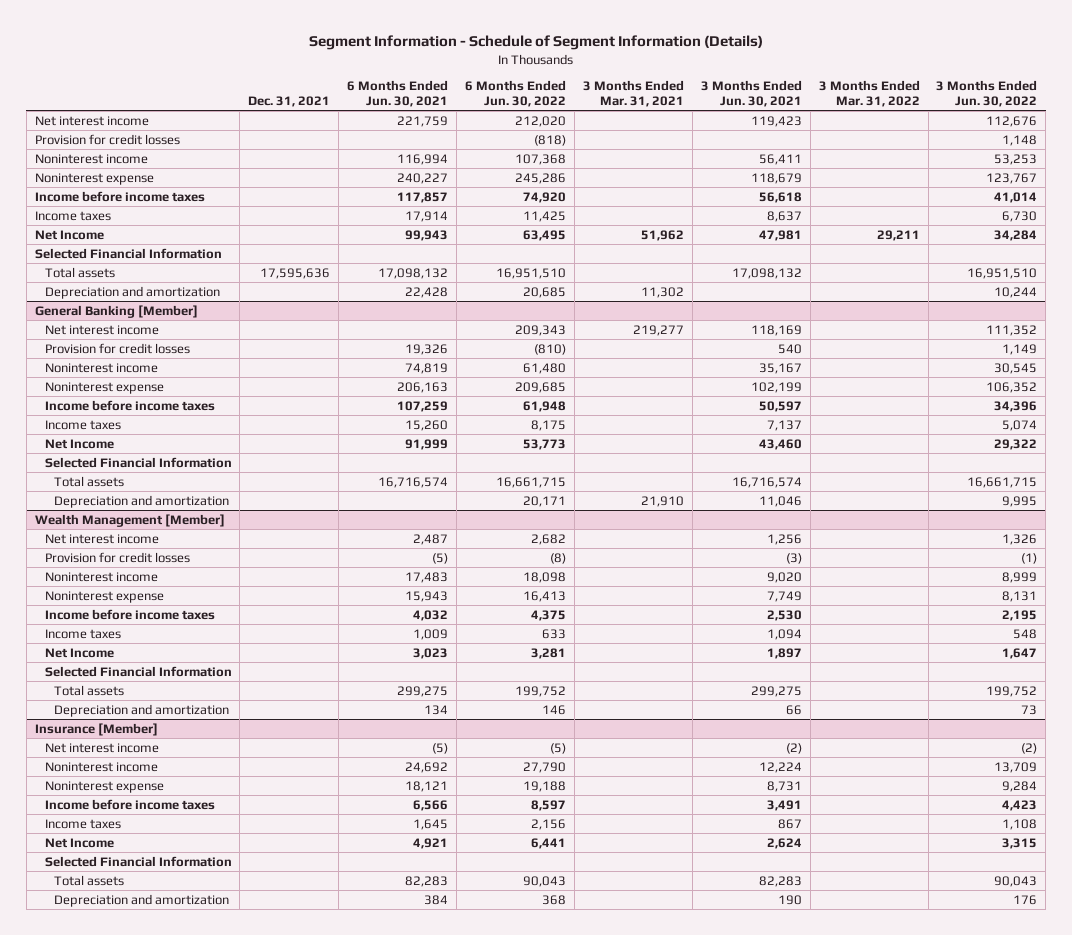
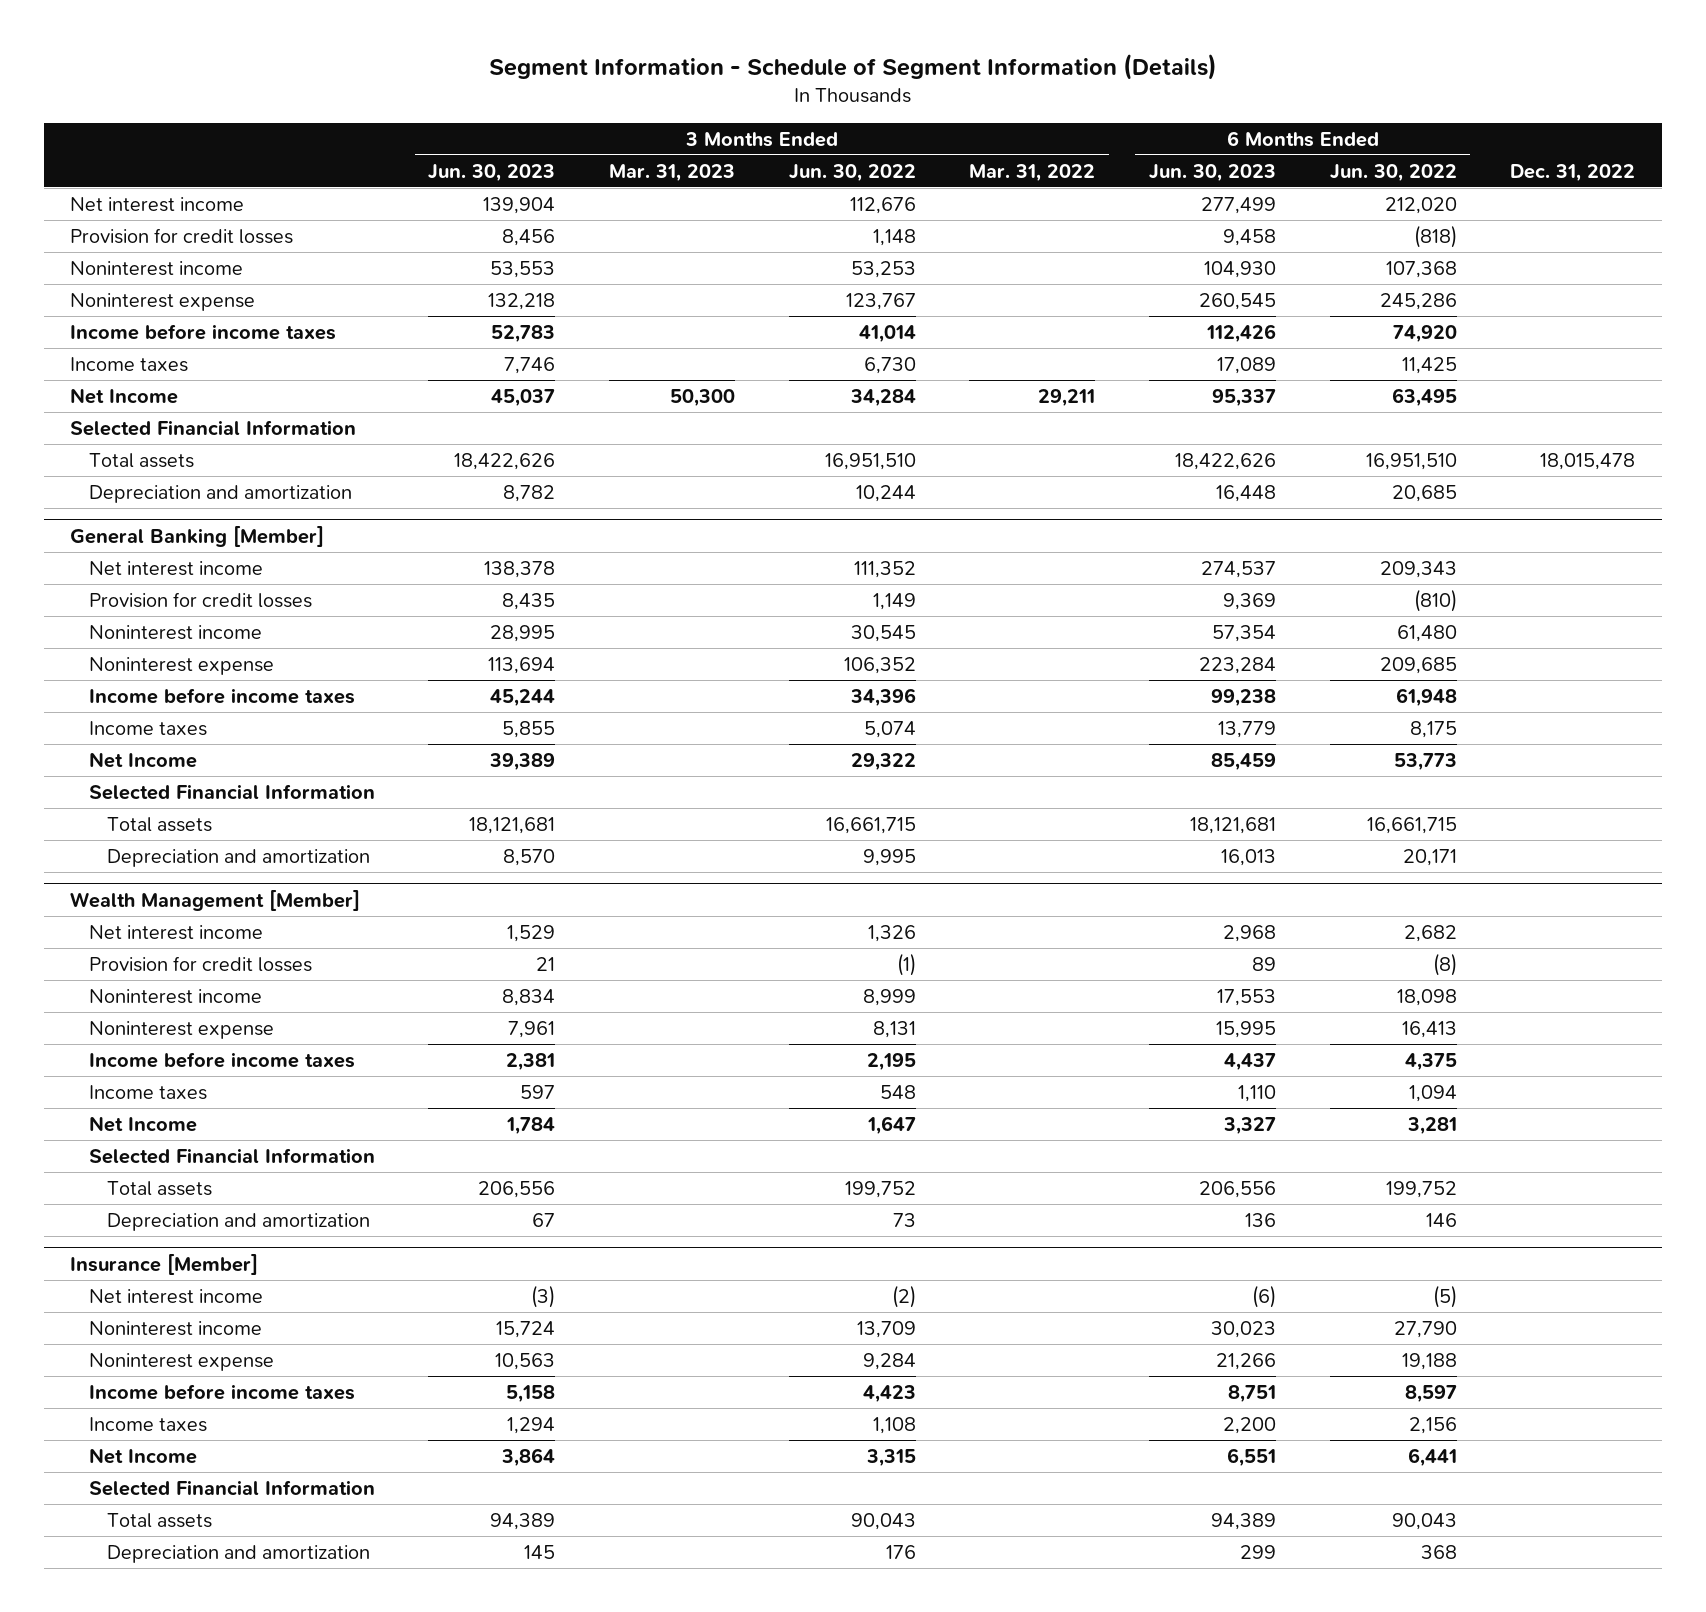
- | Dec. 31, 2021 | 6 Months Ended Jun. 30, 2021 | 6 Months Ended Jun. 30, 2022 | 3 Months Ended Mar. 31, 2021 | 3 Months Ended Jun. 30, 2021 | 3 Months Ended Mar. 31, 2022 | 3 Months Ended Jun. 30, 2022
+ | 3 Months Ended Jun. 30, 2023 | 3 Months Ended Mar. 31, 2023 | 3 Months Ended Jun. 30, 2022 | 3 Months Ended Mar. 31, 2022 | 6 Months Ended Jun. 30, 2023 | 6 Months Ended Jun. 30, 2022 | Dec. 31, 2022
@ Wealth Management [Member]
- Income taxes | | 1,009 | 633 | | 1,094 | | 548
+ Income taxes | 597 | | 548 | | 1,110 | 1,094 |

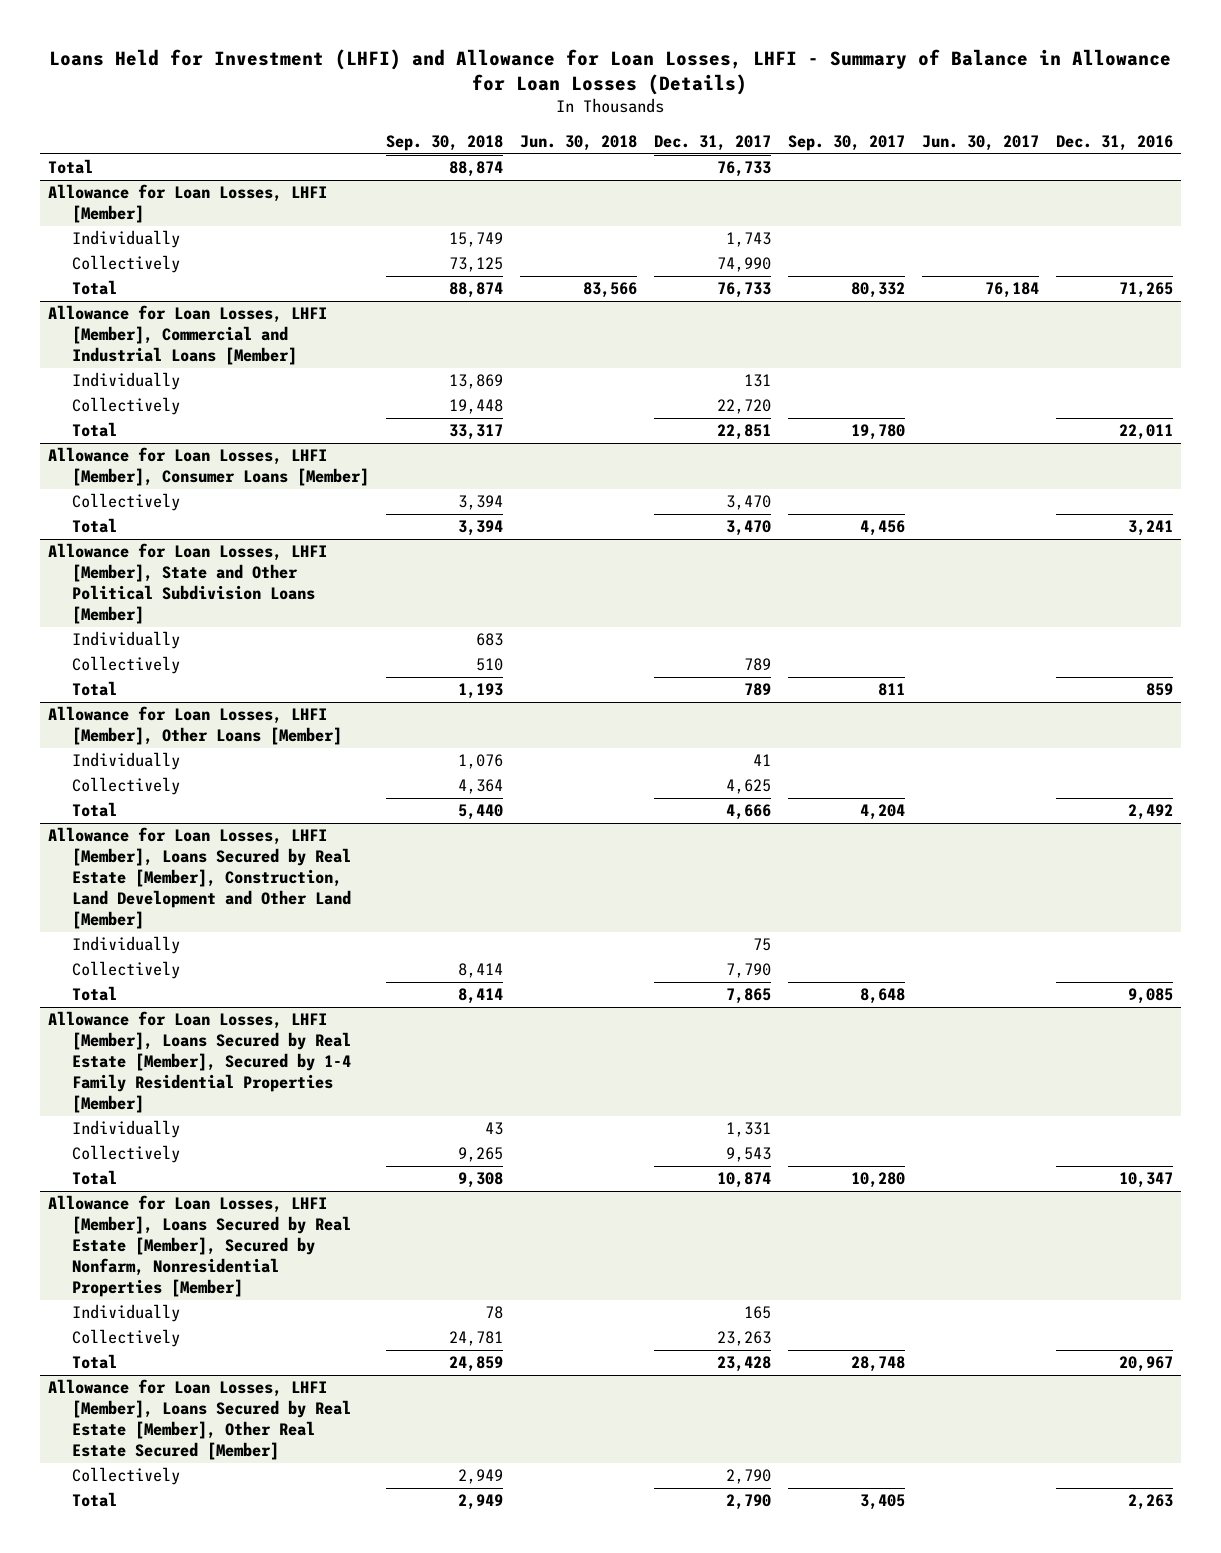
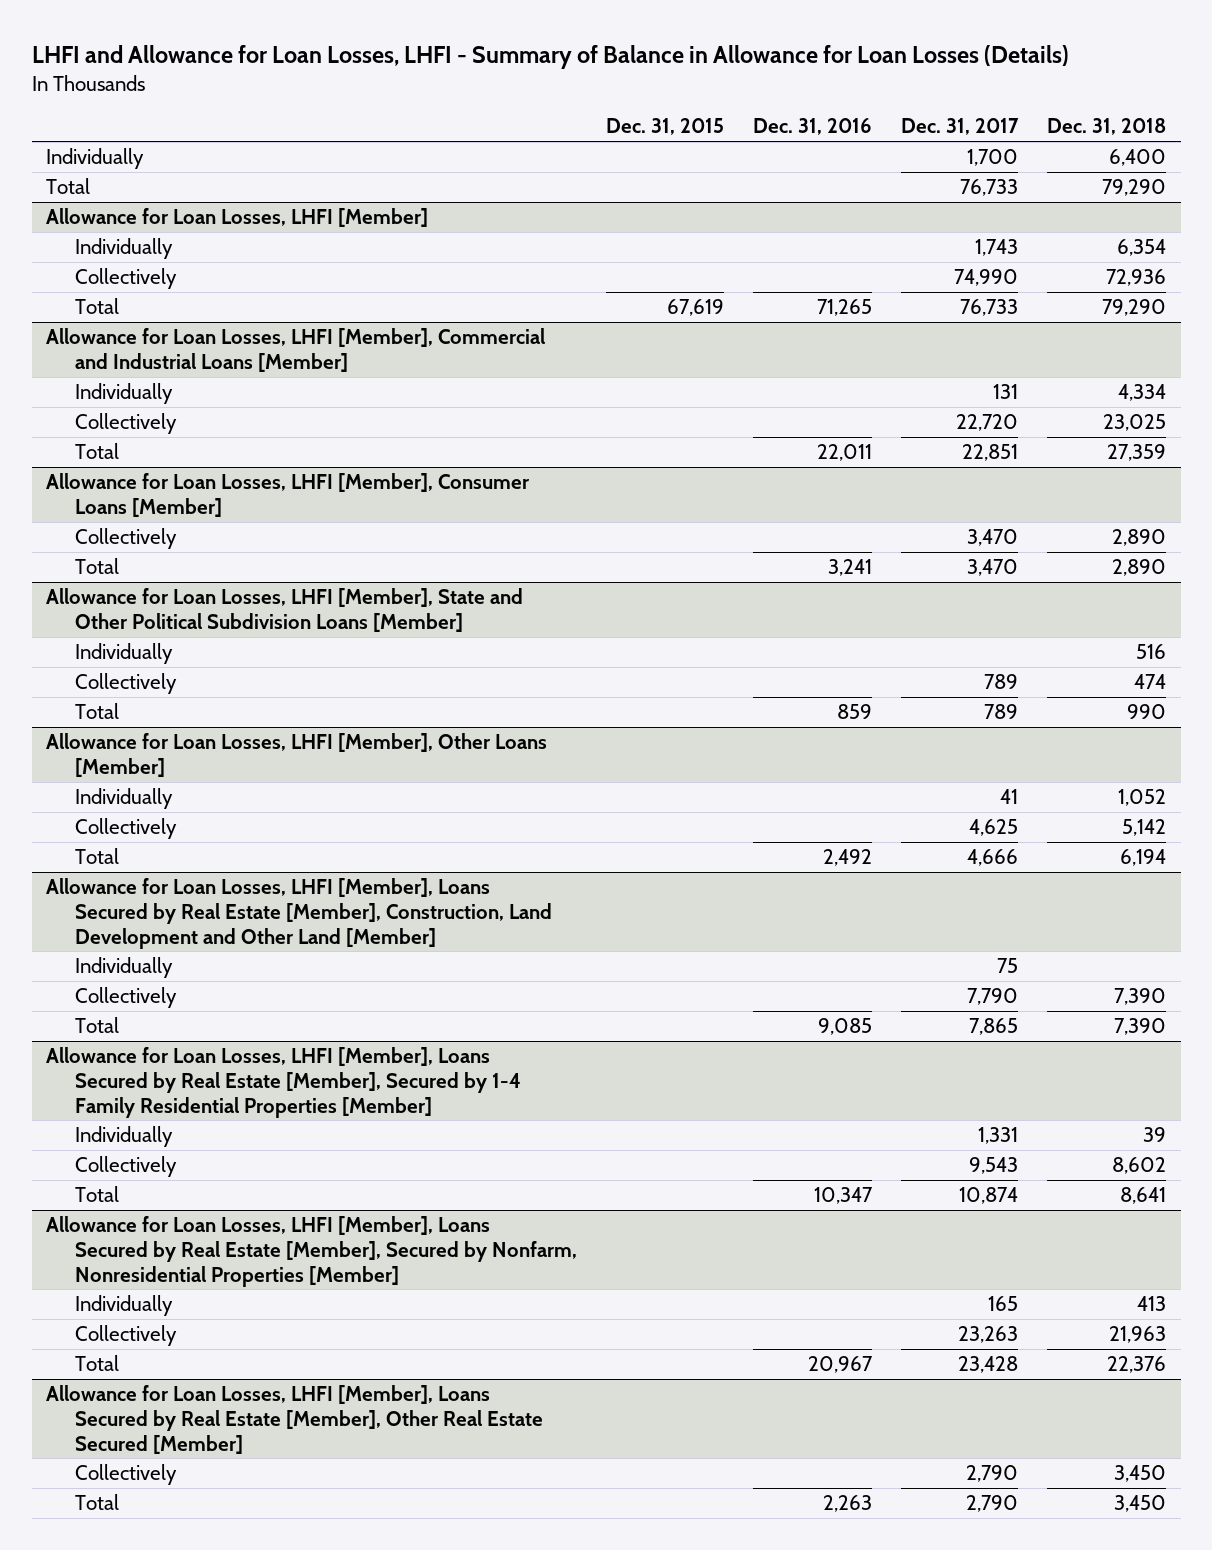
- Loans Held for Investment (LHFI) and Allowance for Loan Losses, LHFI - Summary of Balance in Allowance for Loan Losses (Details)
+ LHFI and Allowance for Loan Losses, LHFI - Summary of Balance in Allowance for Loan Losses (Details)
- | Sep. 30, 2018 | Jun. 30, 2018 | Dec. 31, 2017 | Sep. 30, 2017 | Jun. 30, 2017 | Dec. 31, 2016
+ | Dec. 31, 2015 | Dec. 31, 2016 | Dec. 31, 2017 | Dec. 31, 2018
+ Individually | | | 1,700 | 6,400

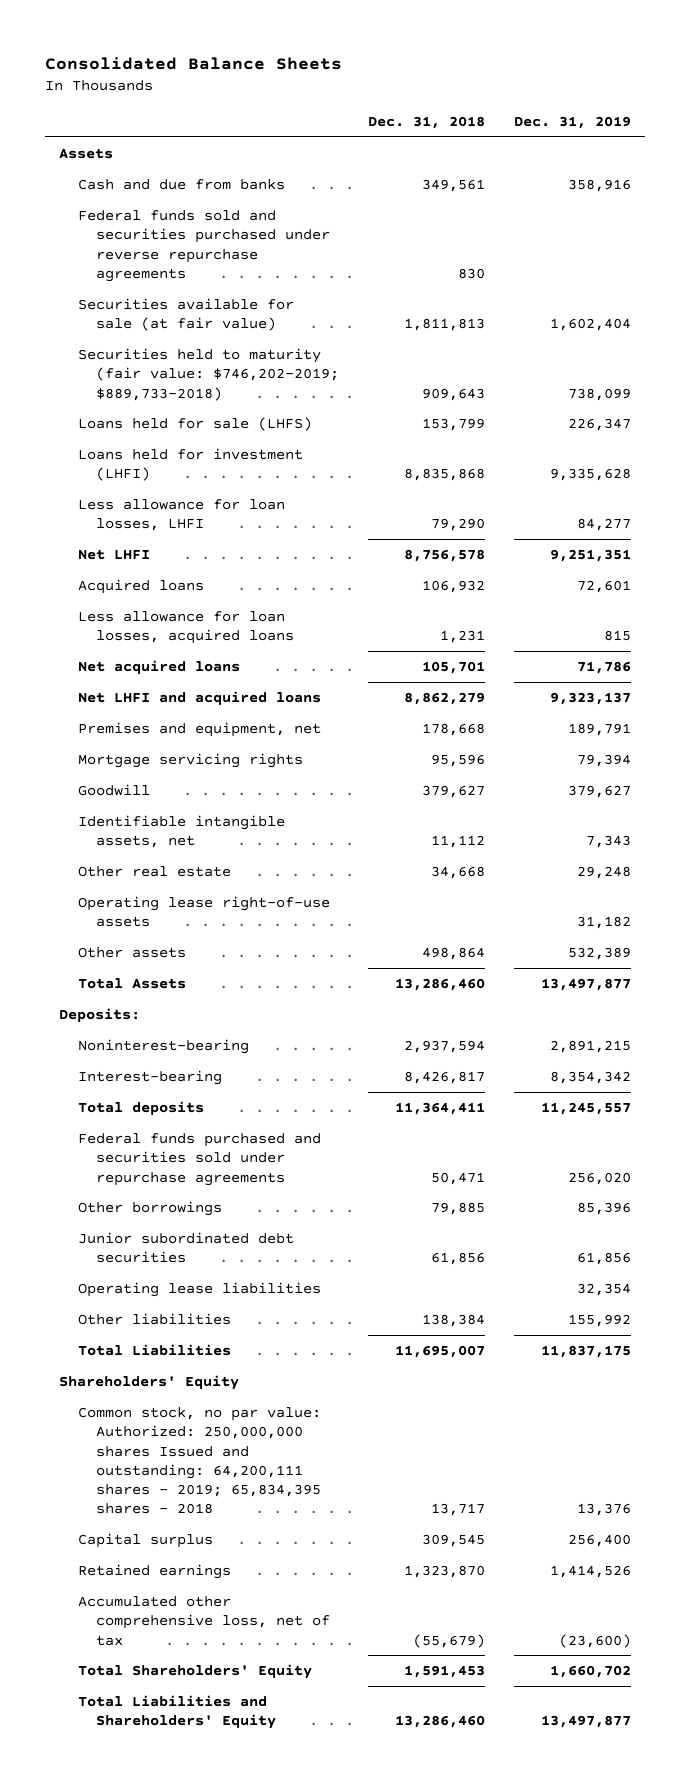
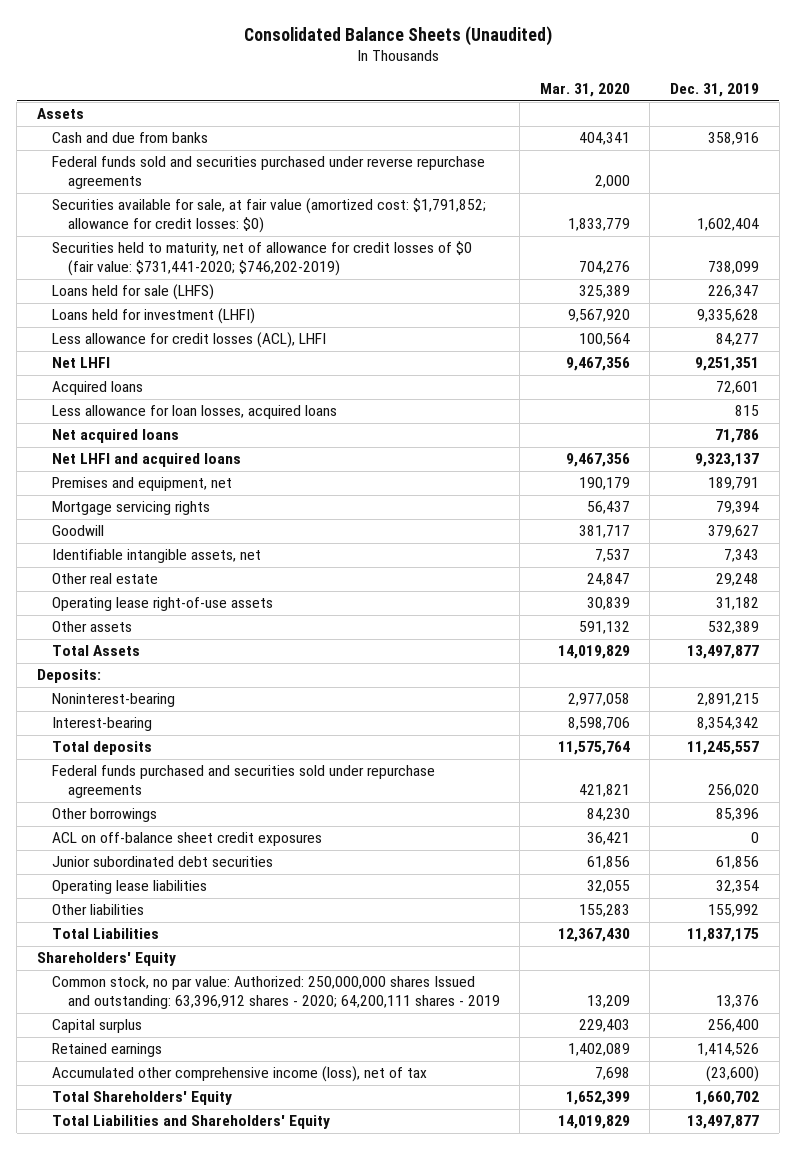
- Consolidated Balance Sheets
+ Consolidated Balance Sheets (Unaudited)
- | Dec. 31, 2018 | Dec. 31, 2019
+ | Mar. 31, 2020 | Dec. 31, 2019
- Securities available for sale (at fair value) | 1,811,813 | 1,602,404
- Securities held to maturity (fair value: $746,202-2019; $889,733-2018) | 909,643 | 738,099
+ Securities available for sale, at fair value (amortized cost: $1,791,852; allowance for credit losses: $0) | 1,833,779 | 1,602,404
+ Securities held to maturity, net of allowance for credit losses of $0 (fair value: $731,441-2020; $746,202-2019) | 704,276 | 738,099
- Less allowance for loan losses, LHFI | 79,290 | 84,277
+ Less allowance for credit losses (ACL), LHFI | 100,564 | 84,277
+ ACL on off-balance sheet credit exposures | 36,421 | 0
- Common stock, no par value: Authorized: 250,000,000 shares Issued and outstanding: 64,200,111 shares - 2019; 65,834,395 shares - 2018 | 13,717 | 13,376
+ Common stock, no par value: Authorized: 250,000,000 shares Issued and outstanding: 63,396,912 shares - 2020; 64,200,111 shares - 2019 | 13,209 | 13,376
- Accumulated other comprehensive loss, net of tax | (55,679) | (23,600)
+ Accumulated other comprehensive income (loss), net of tax | 7,698 | (23,600)

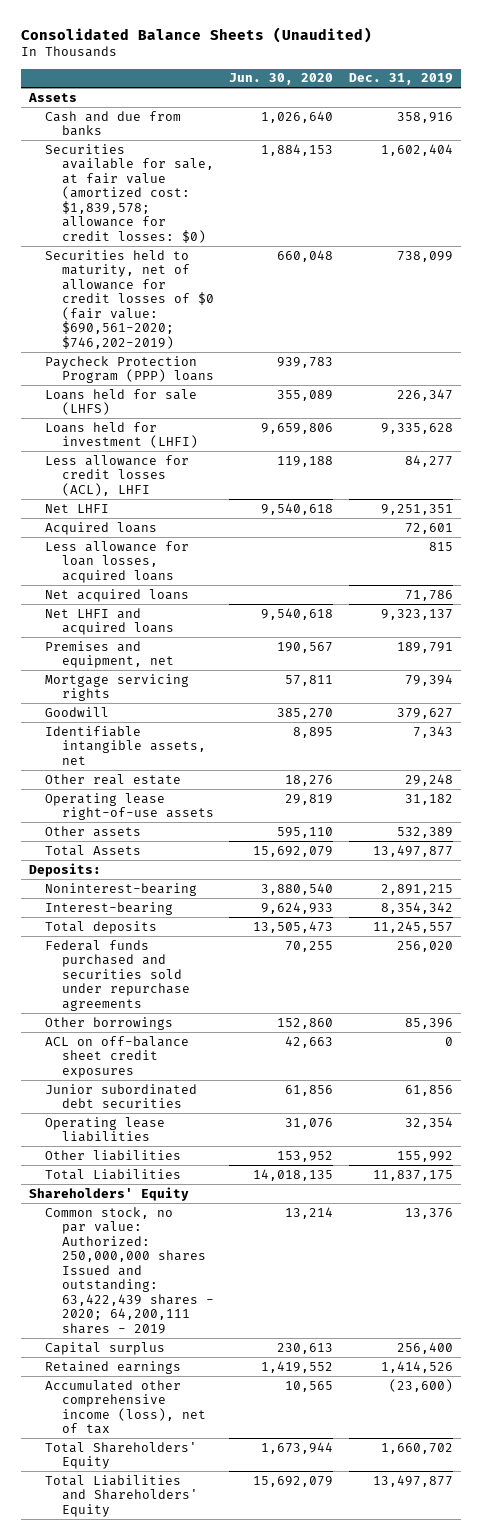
- | Mar. 31, 2020 | Dec. 31, 2019
+ | Jun. 30, 2020 | Dec. 31, 2019
- Federal funds sold and securities purchased under reverse repurchase agreements | 2,000 |
- Securities available for sale, at fair value (amortized cost: $1,791,852; allowance for credit losses: $0) | 1,833,779 | 1,602,404
- Securities held to maturity, net of allowance for credit losses of $0 (fair value: $731,441-2020; $746,202-2019) | 704,276 | 738,099
+ Securities available for sale, at fair value (amortized cost: $1,839,578; allowance for credit losses: $0) | 1,884,153 | 1,602,404
+ Securities held to maturity, net of allowance for credit losses of $0 (fair value: $690,561-2020; $746,202-2019) | 660,048 | 738,099
+ Paycheck Protection Program (PPP) loans | 939,783 |
- Common stock, no par value: Authorized: 250,000,000 shares Issued and outstanding: 63,396,912 shares - 2020; 64,200,111 shares - 2019 | 13,209 | 13,376
+ Common stock, no par value: Authorized: 250,000,000 shares Issued and outstanding: 63,422,439 shares - 2020; 64,200,111 shares - 2019 | 13,214 | 13,376

